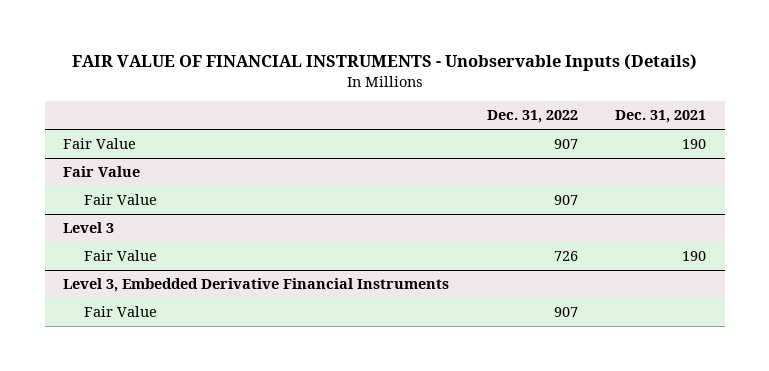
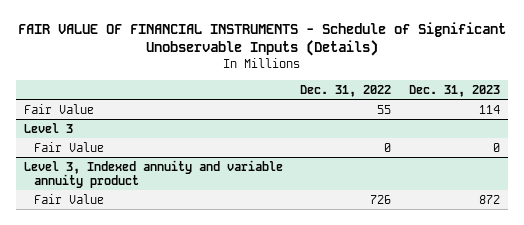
- FAIR VALUE OF FINANCIAL INSTRUMENTS - Unobservable Inputs (Details)
+ FAIR VALUE OF FINANCIAL INSTRUMENTS - Schedule of Significant Unobservable Inputs (Details)
- | Dec. 31, 2022 | Dec. 31, 2021
+ | Dec. 31, 2022 | Dec. 31, 2023
- Fair Value | 907 | 190
- Fair Value
- Fair Value | 907 |
+ Fair Value | 55 | 114
@ Level 3
+ Fair Value | 0 | 0
+ Level 3, Indexed annuity and variable annuity product
- Level 3, Embedded Derivative Financial Instruments
- Fair Value | 907 |

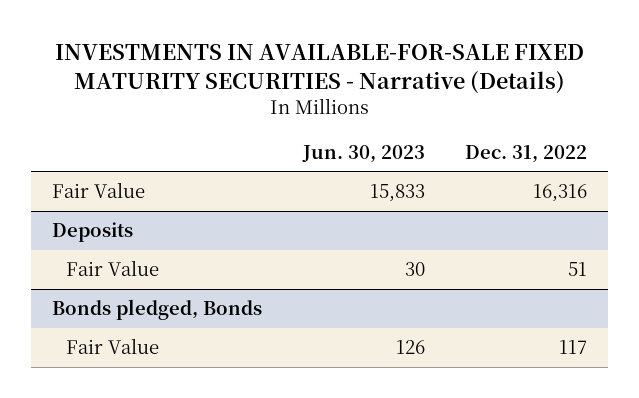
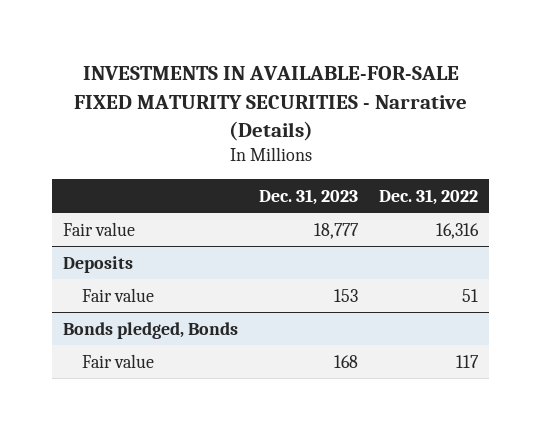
- | Jun. 30, 2023 | Dec. 31, 2022
+ | Dec. 31, 2023 | Dec. 31, 2022
- Fair Value | 15,833 | 16,316
+ Fair value | 18,777 | 16,316
@ Deposits
- Fair Value | 30 | 51
+ Fair value | 153 | 51
@ Bonds pledged, Bonds
- Fair Value | 126 | 117
+ Fair value | 168 | 117

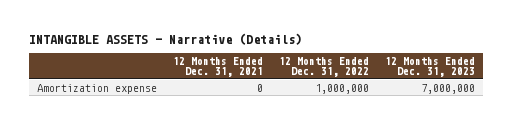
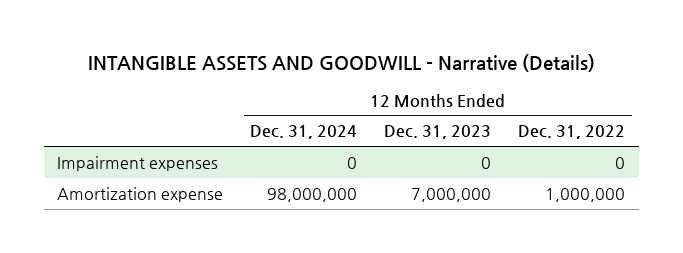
- INTANGIBLE ASSETS - Narrative (Details)
+ INTANGIBLE ASSETS AND GOODWILL - Narrative (Details)
- | 12 Months Ended Dec. 31, 2021 | 12 Months Ended Dec. 31, 2022 | 12 Months Ended Dec. 31, 2023
+ | 12 Months Ended Dec. 31, 2024 | 12 Months Ended Dec. 31, 2023 | 12 Months Ended Dec. 31, 2022
+ Impairment expenses | 0 | 0 | 0

